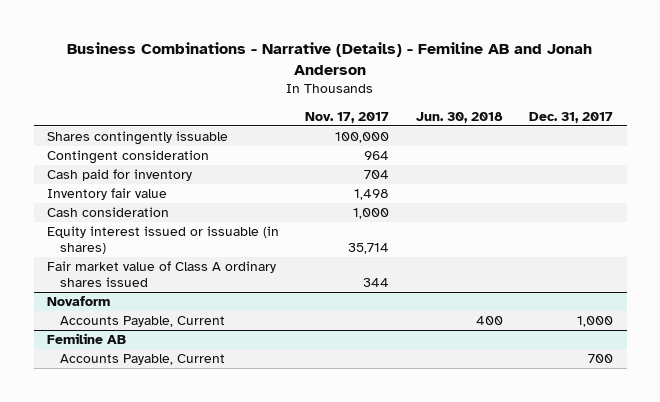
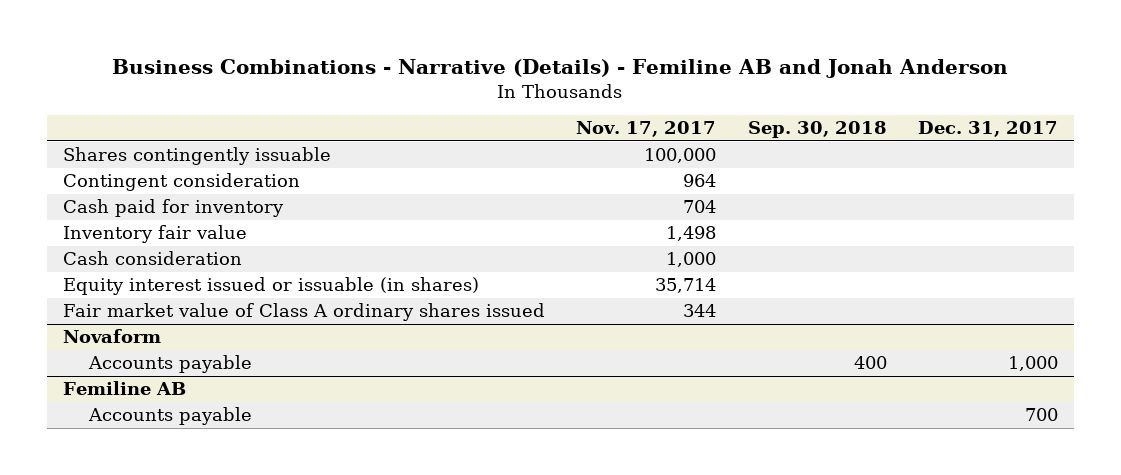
- | Nov. 17, 2017 | Jun. 30, 2018 | Dec. 31, 2017
+ | Nov. 17, 2017 | Sep. 30, 2018 | Dec. 31, 2017
@ Novaform
- Accounts Payable, Current | | 400 | 1,000
+ Accounts payable | | 400 | 1,000
@ Femiline AB
- Accounts Payable, Current | | | 700
+ Accounts payable | | | 700

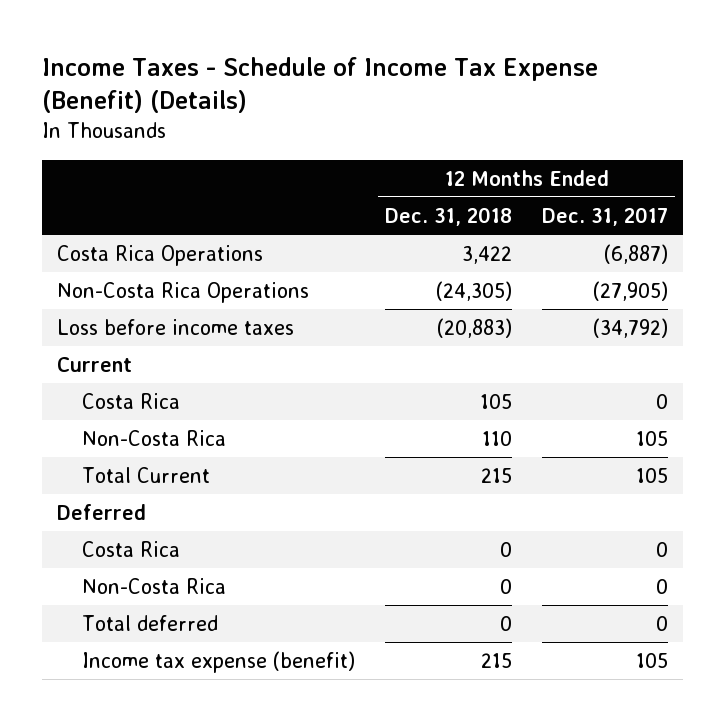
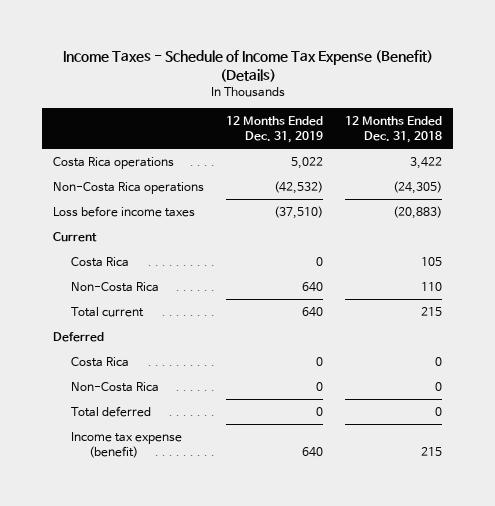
- | 12 Months Ended Dec. 31, 2018 | 12 Months Ended Dec. 31, 2017
+ | 12 Months Ended Dec. 31, 2019 | 12 Months Ended Dec. 31, 2018
- Costa Rica Operations | 3,422 | (6,887)
- Non-Costa Rica Operations | (24,305) | (27,905)
+ Costa Rica operations | 5,022 | 3,422
+ Non-Costa Rica operations | (42,532) | (24,305)
- Total Current | 215 | 105
+ Total current | 640 | 215

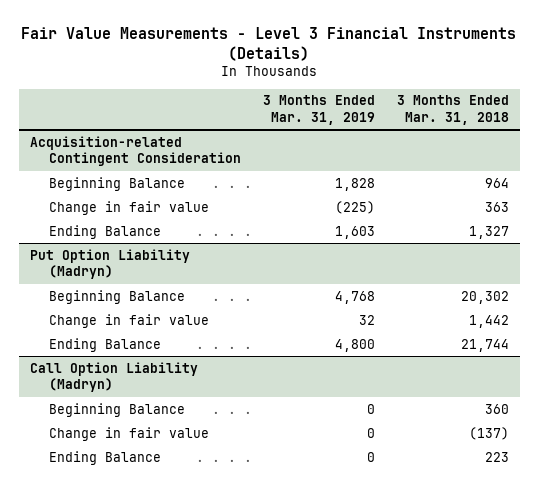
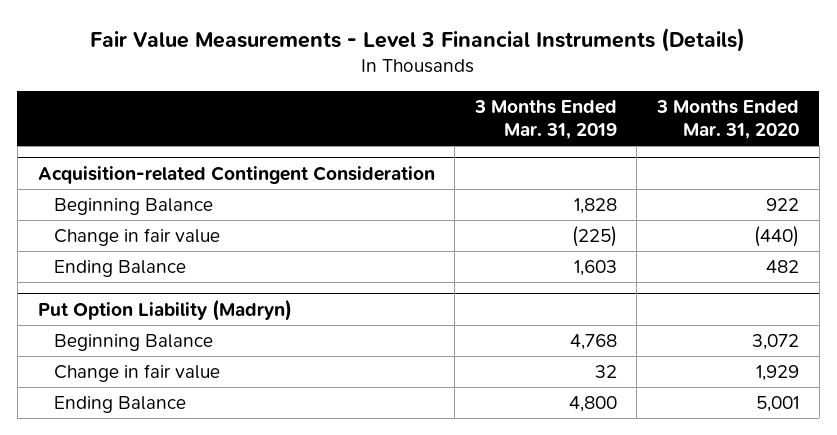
- | 3 Months Ended Mar. 31, 2019 | 3 Months Ended Mar. 31, 2018
+ | 3 Months Ended Mar. 31, 2019 | 3 Months Ended Mar. 31, 2020
- Call Option Liability (Madryn)
- Beginning Balance | 0 | 360
- Change in fair value | 0 | (137)
- Ending Balance | 0 | 223

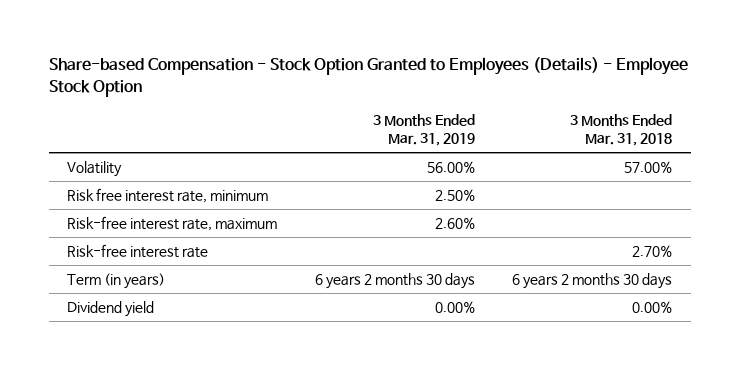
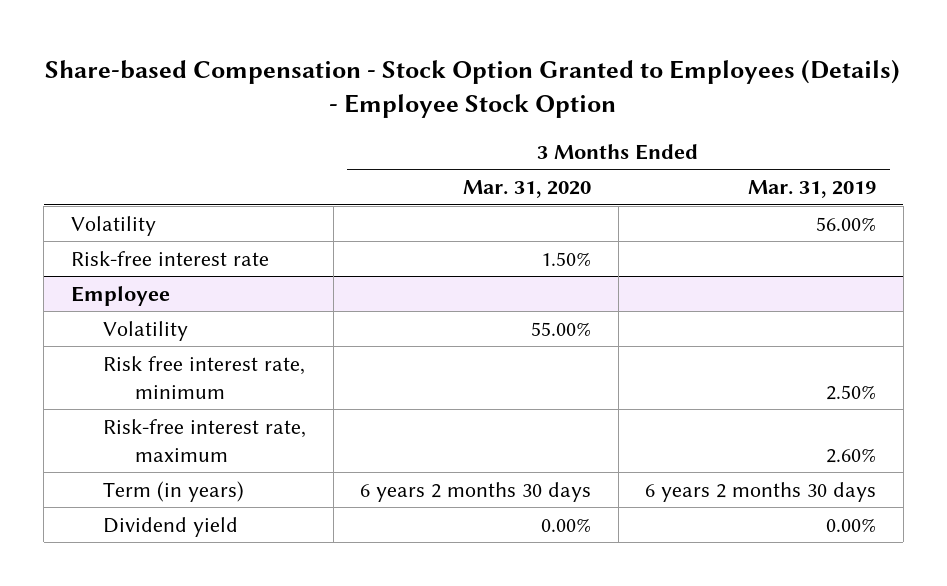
- | 3 Months Ended Mar. 31, 2019 | 3 Months Ended Mar. 31, 2018
+ | 3 Months Ended Mar. 31, 2020 | 3 Months Ended Mar. 31, 2019
moved up: Risk-free interest rate | 1.50% |
+ Employee
+ Volatility | 55.00% |

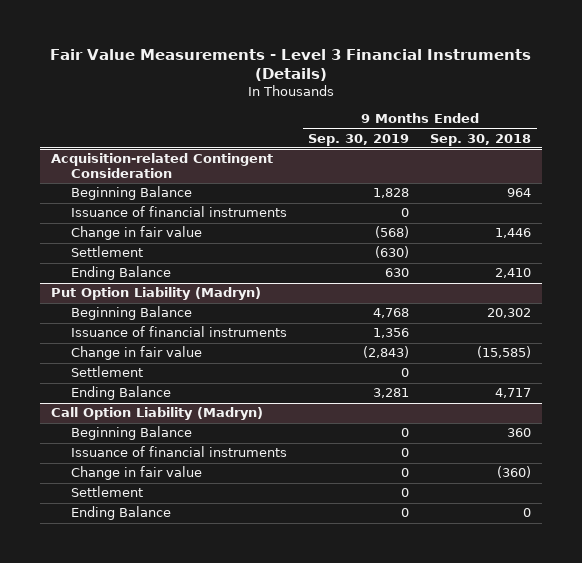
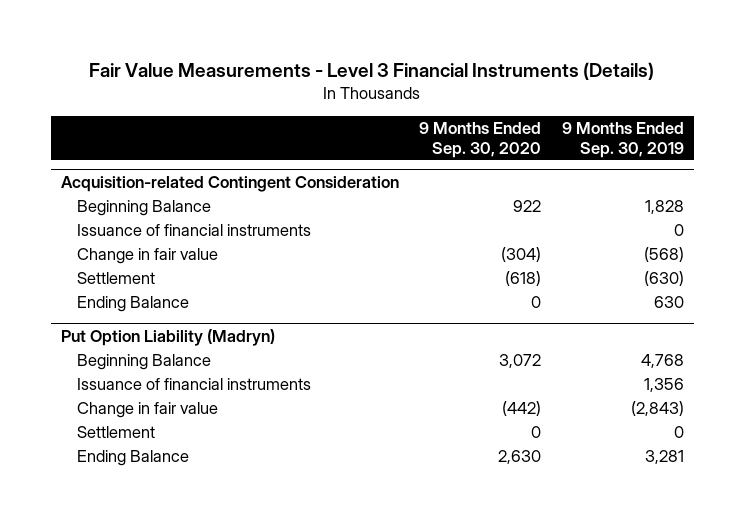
- | 9 Months Ended Sep. 30, 2019 | 9 Months Ended Sep. 30, 2018
+ | 9 Months Ended Sep. 30, 2020 | 9 Months Ended Sep. 30, 2019
- Call Option Liability (Madryn)
- Beginning Balance | 0 | 360
- Issuance of financial instruments | 0 |
- Change in fair value | 0 | (360)
- Settlement | 0 |
- Ending Balance | 0 | 0

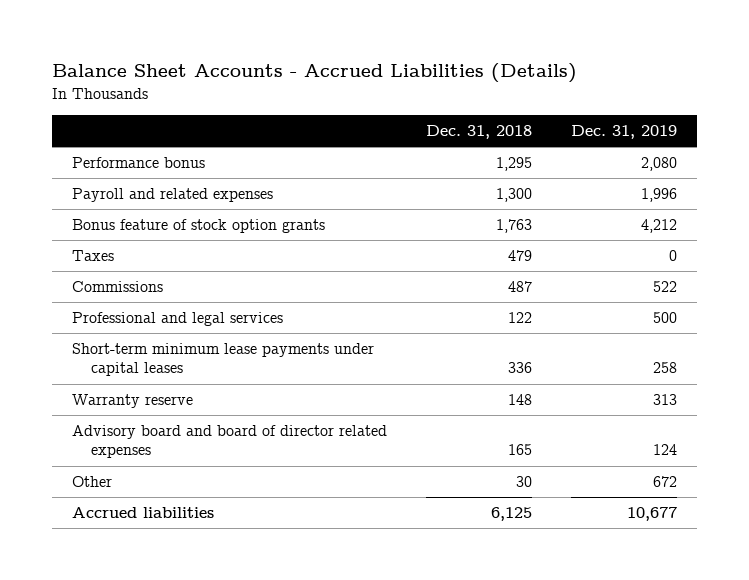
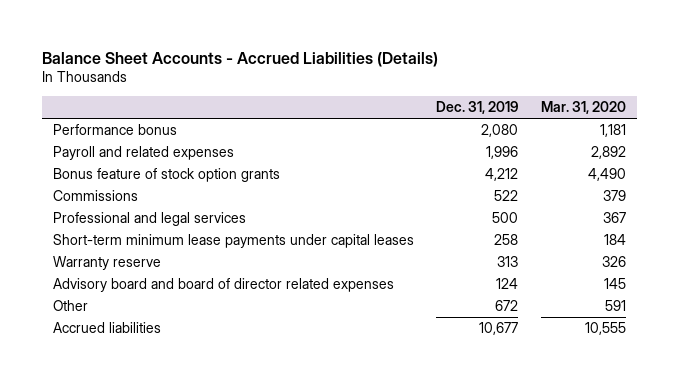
- | Dec. 31, 2018 | Dec. 31, 2019
+ | Dec. 31, 2019 | Mar. 31, 2020
- Taxes | 479 | 0

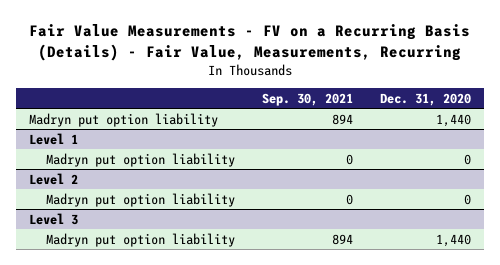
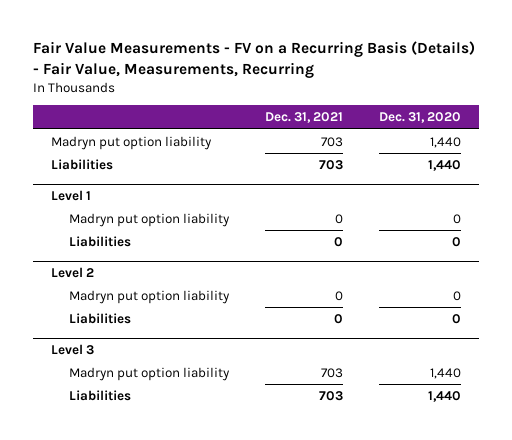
- | Sep. 30, 2021 | Dec. 31, 2020
+ | Dec. 31, 2021 | Dec. 31, 2020
+ Liabilities | 703 | 1,440
@ Level 1
+ Liabilities | 0 | 0
@ Level 2
+ Liabilities | 0 | 0
@ Level 3
+ Liabilities | 703 | 1,440

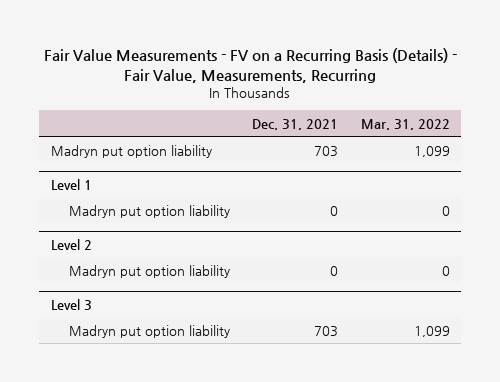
- | Dec. 31, 2021 | Dec. 31, 2020
+ | Dec. 31, 2021 | Mar. 31, 2022
- Liabilities | 703 | 1,440
@ Level 1
- Liabilities | 0 | 0
@ Level 2
- Liabilities | 0 | 0
@ Level 3
- Liabilities | 703 | 1,440

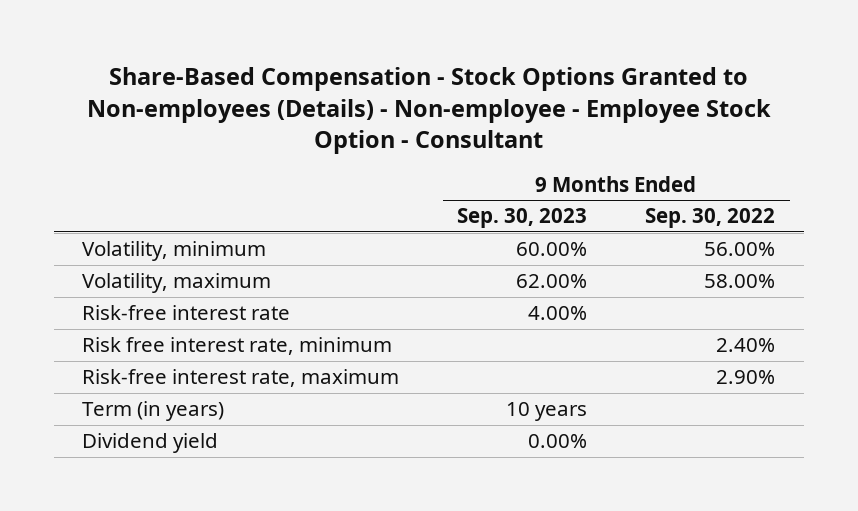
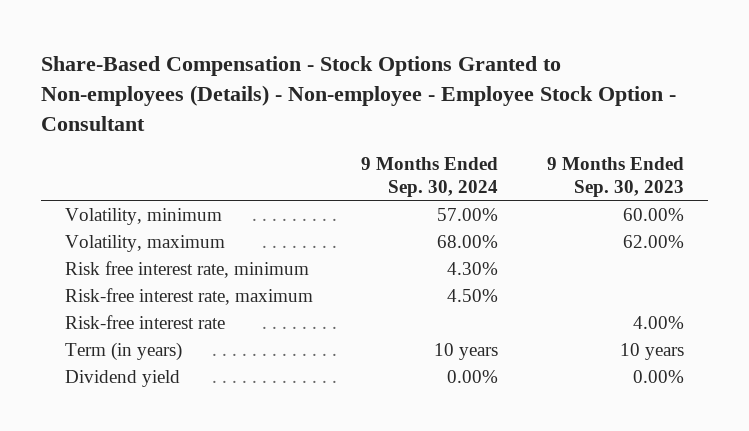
- | 9 Months Ended Sep. 30, 2023 | 9 Months Ended Sep. 30, 2022
+ | 9 Months Ended Sep. 30, 2024 | 9 Months Ended Sep. 30, 2023
moved down: Risk-free interest rate | | 4.00%

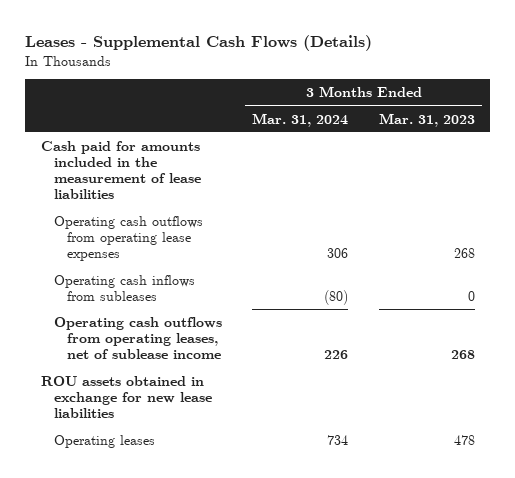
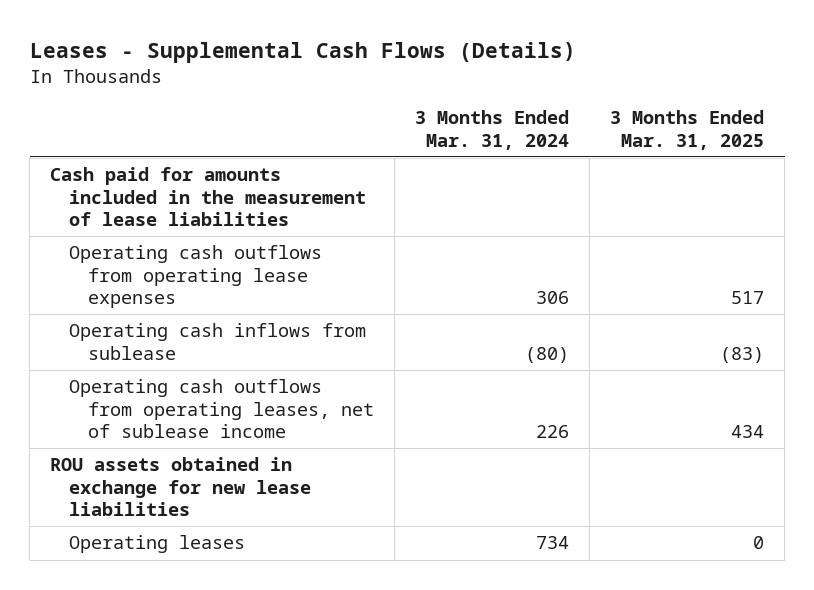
- | 3 Months Ended Mar. 31, 2024 | 3 Months Ended Mar. 31, 2023
+ | 3 Months Ended Mar. 31, 2024 | 3 Months Ended Mar. 31, 2025
- Operating cash inflows from subleases | (80) | 0
+ Operating cash inflows from sublease | (80) | (83)

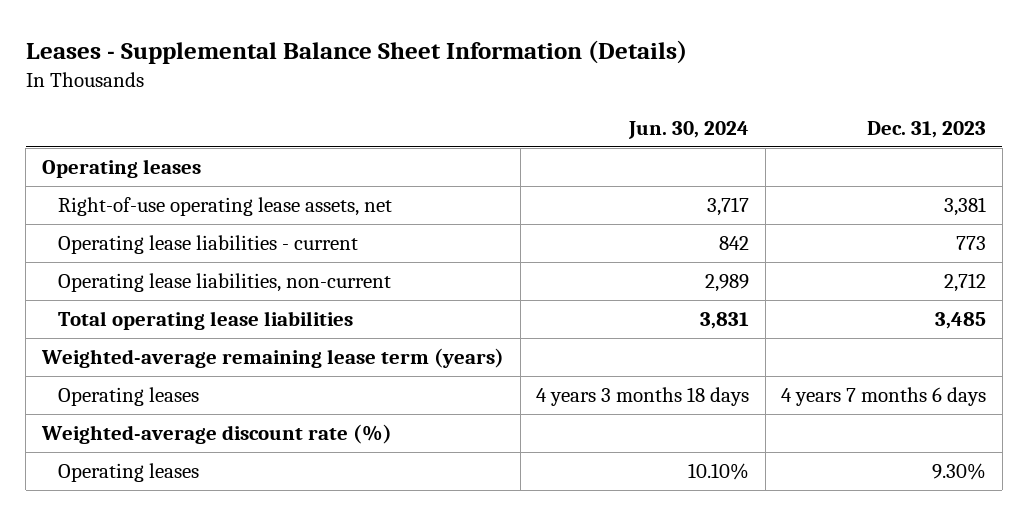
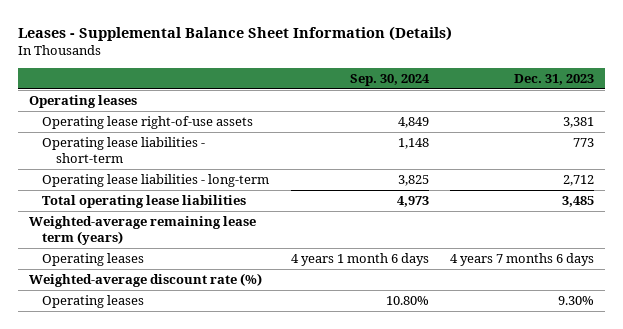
- | Jun. 30, 2024 | Dec. 31, 2023
+ | Sep. 30, 2024 | Dec. 31, 2023
- Right-of-use operating lease assets, net | 3,717 | 3,381
- Operating lease liabilities - current | 842 | 773
- Operating lease liabilities, non-current | 2,989 | 2,712
+ Operating lease right-of-use assets | 4,849 | 3,381
+ Operating lease liabilities - short-term | 1,148 | 773
+ Operating lease liabilities - long-term | 3,825 | 2,712

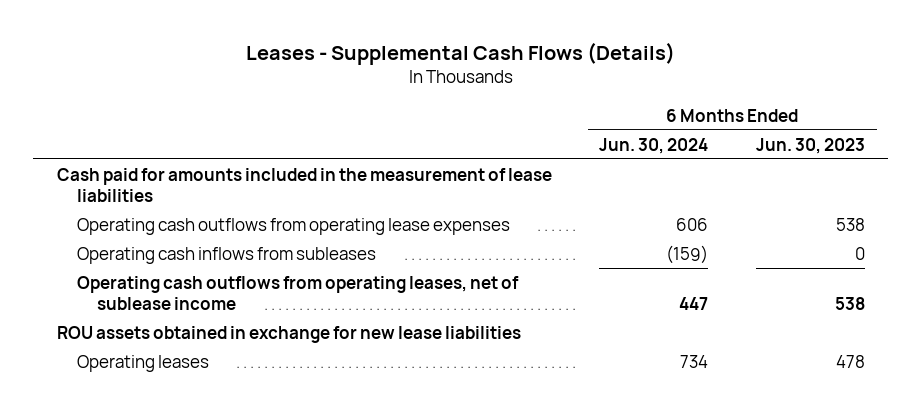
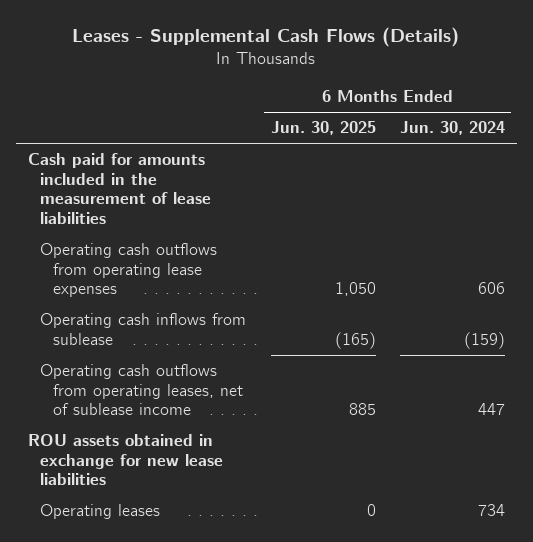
- | 6 Months Ended Jun. 30, 2024 | 6 Months Ended Jun. 30, 2023
+ | 6 Months Ended Jun. 30, 2025 | 6 Months Ended Jun. 30, 2024
- Operating cash inflows from subleases | (159) | 0
+ Operating cash inflows from sublease | (165) | (159)

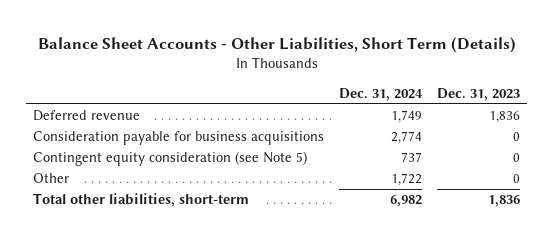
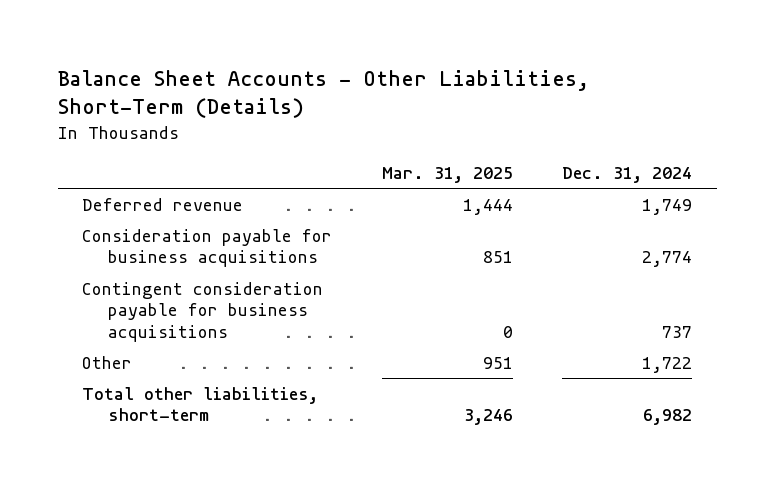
- Balance Sheet Accounts - Other Liabilities, Short Term (Details)
+ Balance Sheet Accounts - Other Liabilities, Short-Term (Details)
- | Dec. 31, 2024 | Dec. 31, 2023
+ | Mar. 31, 2025 | Dec. 31, 2024
- Contingent equity consideration (see Note 5) | 737 | 0
+ Contingent consideration payable for business acquisitions | 0 | 737

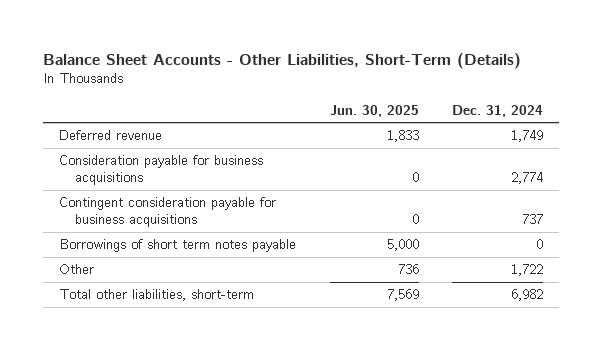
- | Mar. 31, 2025 | Dec. 31, 2024
+ | Jun. 30, 2025 | Dec. 31, 2024
+ Borrowings of short term notes payable | 5,000 | 0

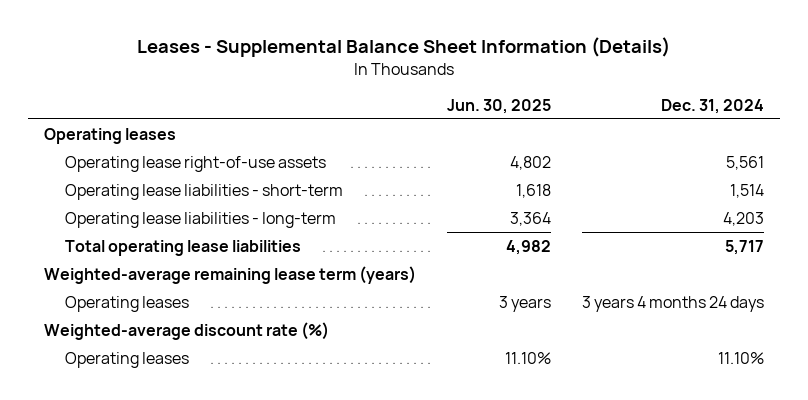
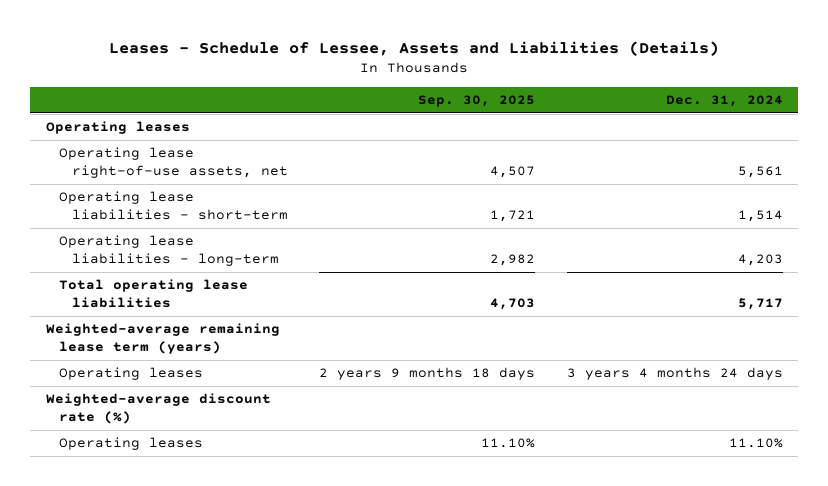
- Leases - Supplemental Balance Sheet Information (Details)
+ Leases - Schedule of Lessee, Assets and Liabilities (Details)
- | Jun. 30, 2025 | Dec. 31, 2024
+ | Sep. 30, 2025 | Dec. 31, 2024
- Operating lease right-of-use assets | 4,802 | 5,561
+ Operating lease right-of-use assets, net | 4,507 | 5,561

